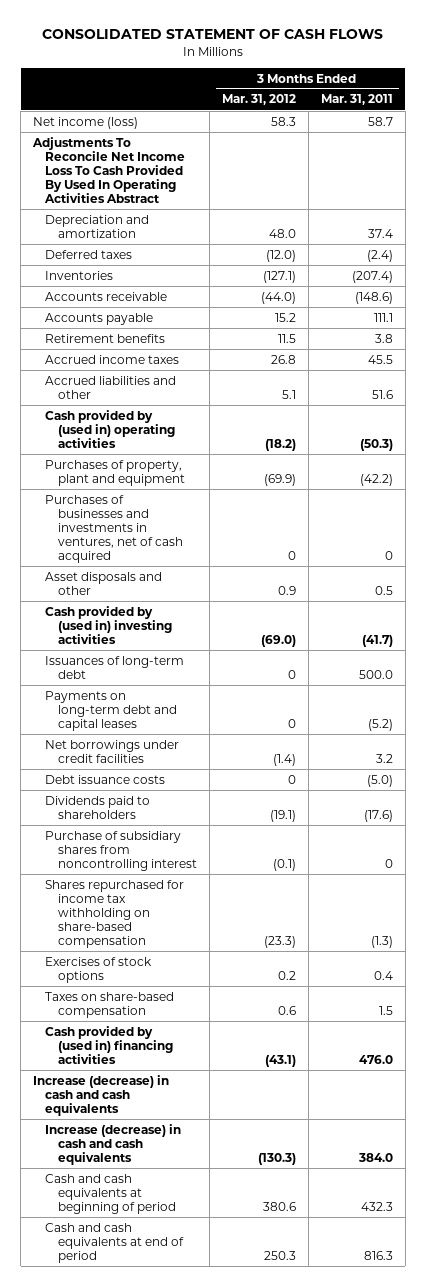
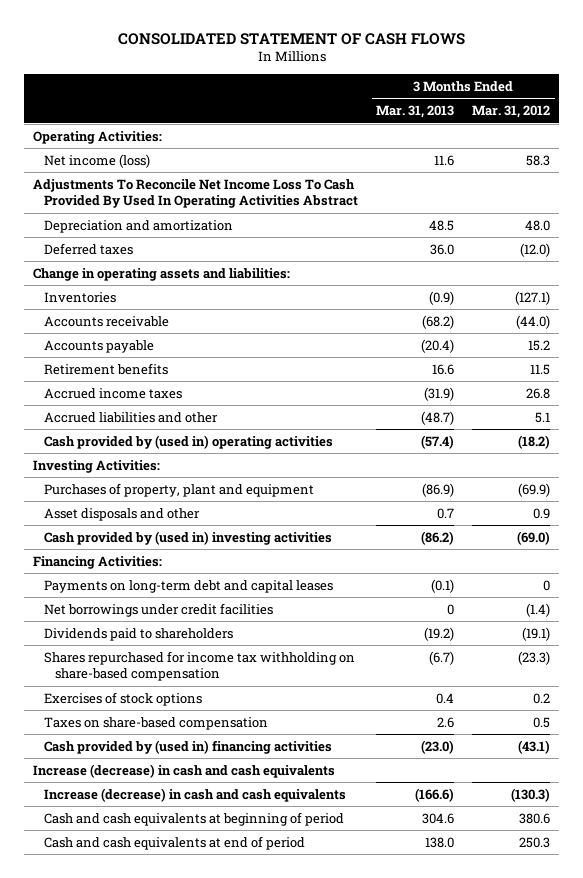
- | 3 Months Ended Mar. 31, 2012 | 3 Months Ended Mar. 31, 2011
+ | 3 Months Ended Mar. 31, 2013 | 3 Months Ended Mar. 31, 2012
+ Operating Activities:
+ Change in operating assets and liabilities:
+ Investing Activities:
- Purchases of businesses and investments in ventures, net of cash acquired | 0 | 0
- Issuances of long-term debt | 0 | 500.0
+ Financing Activities:
- Debt issuance costs | 0 | (5.0)
- Purchase of subsidiary shares from noncontrolling interest | (0.1) | 0
- Taxes on share-based compensation | 0.6 | 1.5
+ Taxes on share-based compensation | 2.6 | 0.5

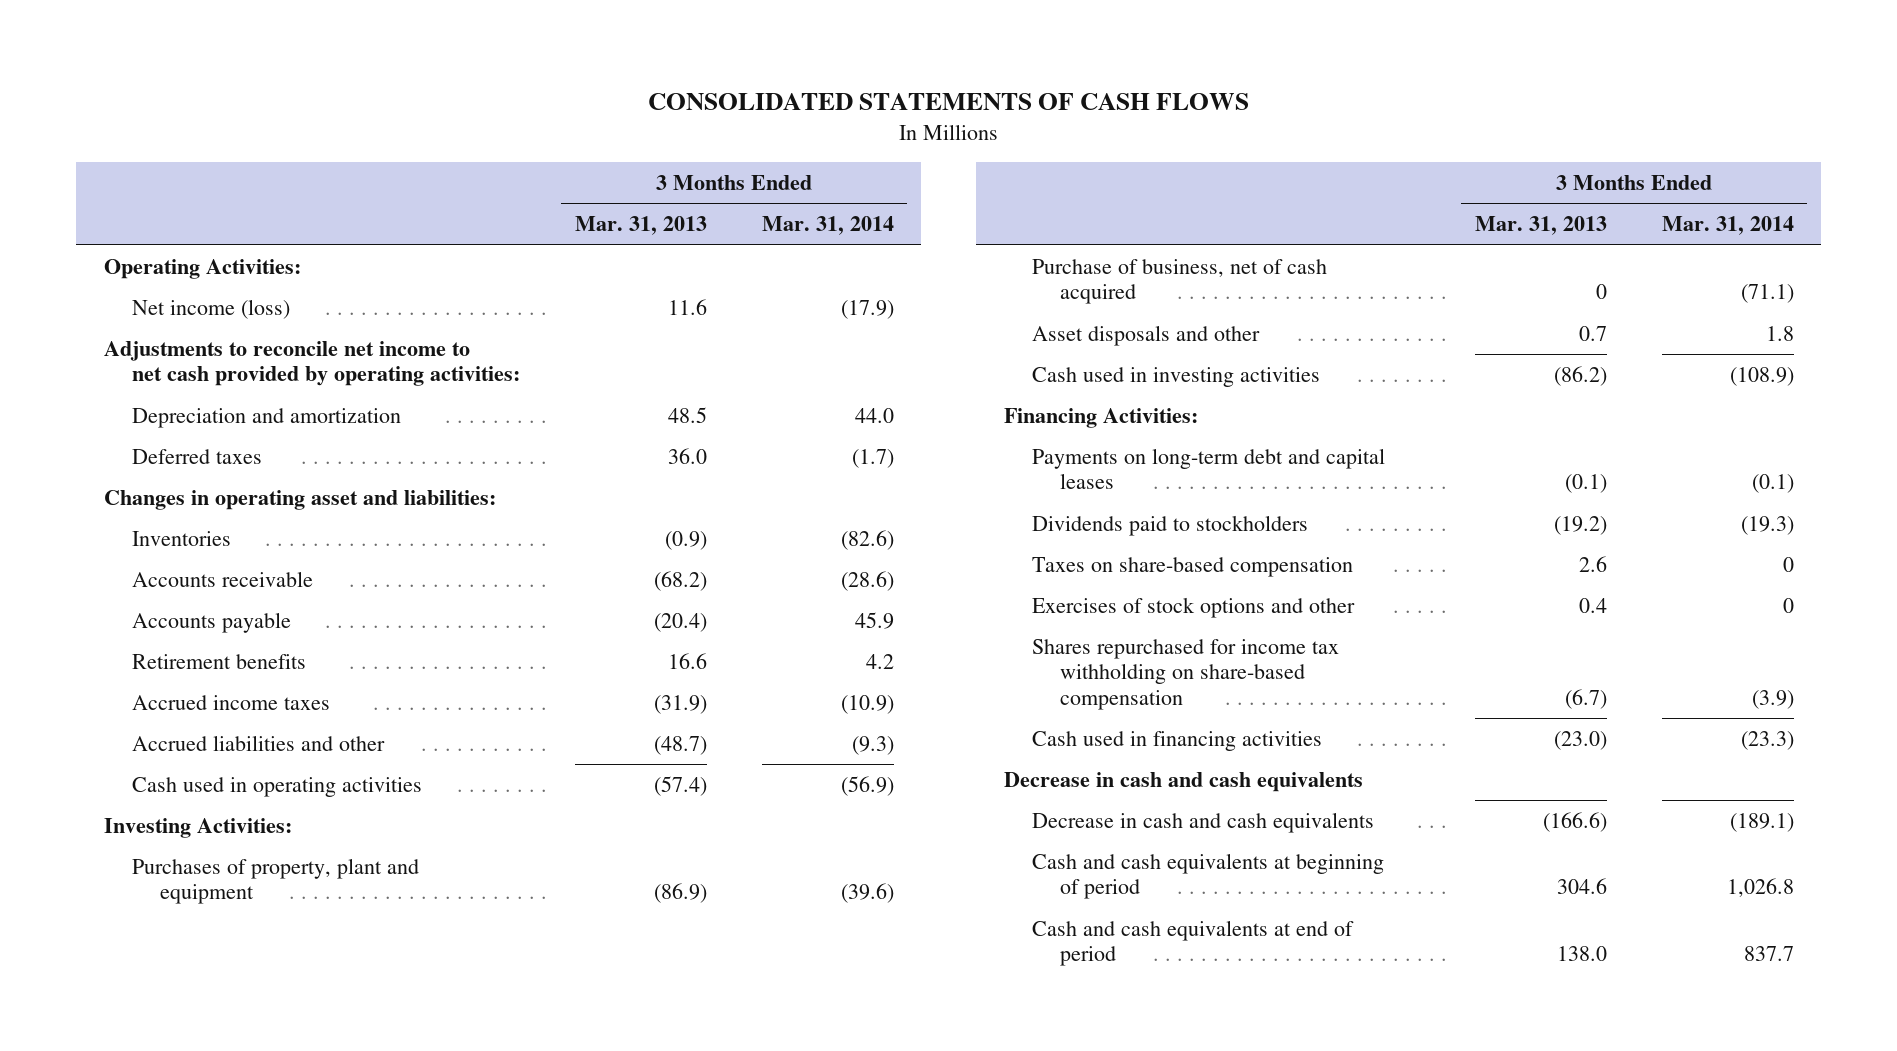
- CONSOLIDATED STATEMENT OF CASH FLOWS
+ CONSOLIDATED STATEMENTS OF CASH FLOWS
- | 3 Months Ended Mar. 31, 2013 | 3 Months Ended Mar. 31, 2012
+ | 3 Months Ended Mar. 31, 2013 | 3 Months Ended Mar. 31, 2014
- Adjustments To Reconcile Net Income Loss To Cash Provided By Used In Operating Activities Abstract
+ Adjustments to reconcile net income to net cash provided by operating activities:
- Change in operating assets and liabilities:
+ Changes in operating asset and liabilities:
- Cash provided by (used in) operating activities | (57.4) | (18.2)
+ Cash used in operating activities | (57.4) | (56.9)
+ Purchase of business, net of cash acquired | 0 | (71.1)
- Cash provided by (used in) investing activities | (86.2) | (69.0)
+ Cash used in investing activities | (86.2) | (108.9)
- Net borrowings under credit facilities | 0 | (1.4)
- Dividends paid to shareholders | (19.2) | (19.1)
- Exercises of stock options | 0.4 | 0.2
+ Dividends paid to stockholders | (19.2) | (19.3)
- Cash provided by (used in) financing activities | (23.0) | (43.1)
- Increase (decrease) in cash and cash equivalents
- Increase (decrease) in cash and cash equivalents | (166.6) | (130.3)
+ Exercises of stock options and other | 0.4 | 0
moved down: Shares repurchased for income tax withholding on share-based compensation | (6.7) | (3.9)
+ Cash used in financing activities | (23.0) | (23.3)
+ Decrease in cash and cash equivalents
+ Decrease in cash and cash equivalents | (166.6) | (189.1)

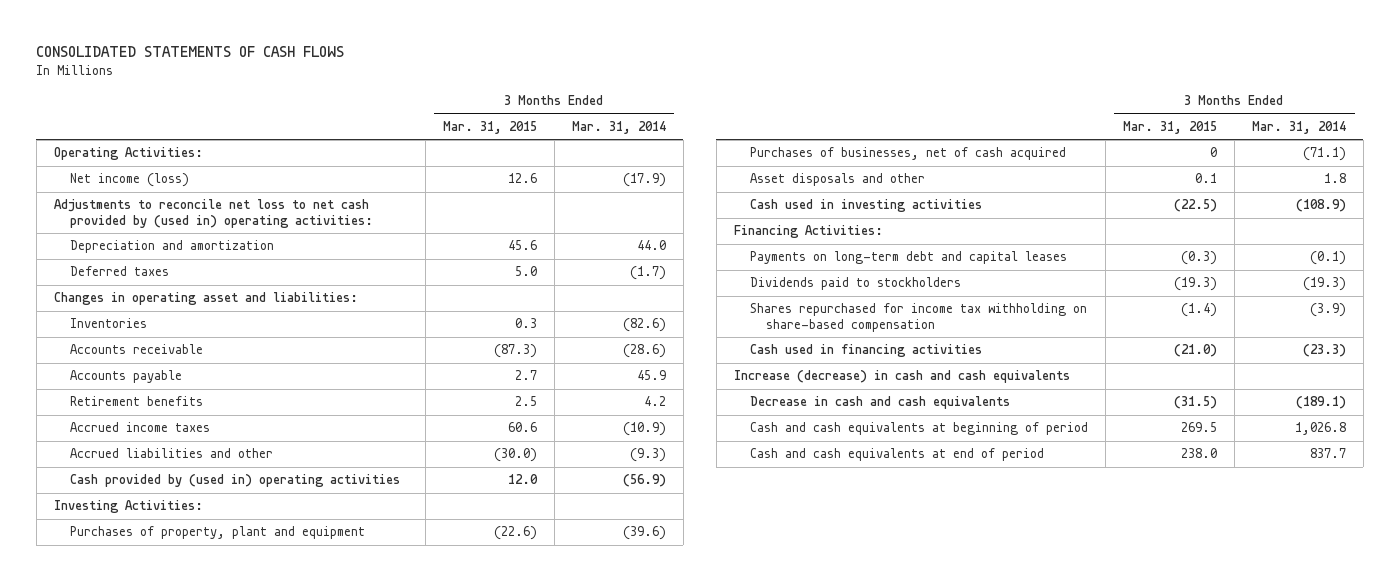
- | 3 Months Ended Mar. 31, 2013 | 3 Months Ended Mar. 31, 2014
+ | 3 Months Ended Mar. 31, 2015 | 3 Months Ended Mar. 31, 2014
- Adjustments to reconcile net income to net cash provided by operating activities:
+ Adjustments to reconcile net loss to net cash provided by (used in) operating activities:
- Cash used in operating activities | (57.4) | (56.9)
+ Cash provided by (used in) operating activities | 12.0 | (56.9)
- Purchase of business, net of cash acquired | 0 | (71.1)
+ Purchases of businesses, net of cash acquired | 0 | (71.1)
- Taxes on share-based compensation | 2.6 | 0
- Exercises of stock options and other | 0.4 | 0
- Decrease in cash and cash equivalents
+ Increase (decrease) in cash and cash equivalents

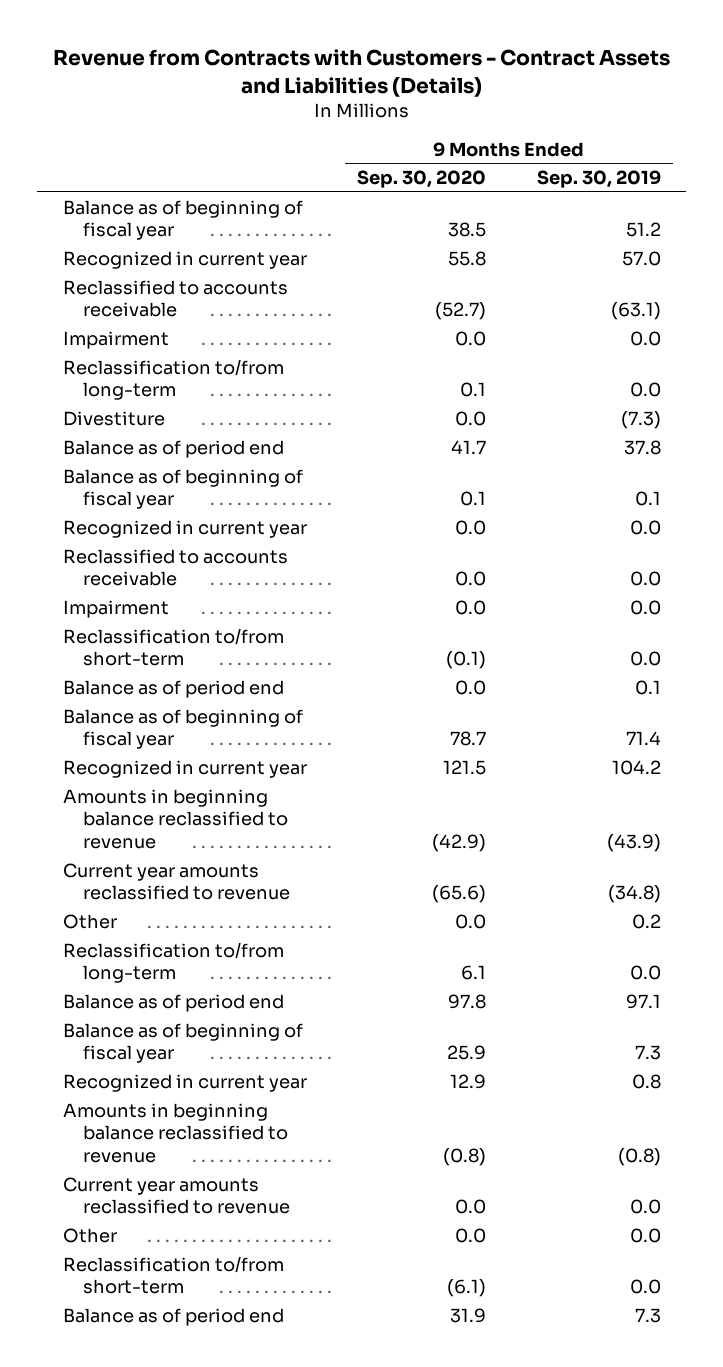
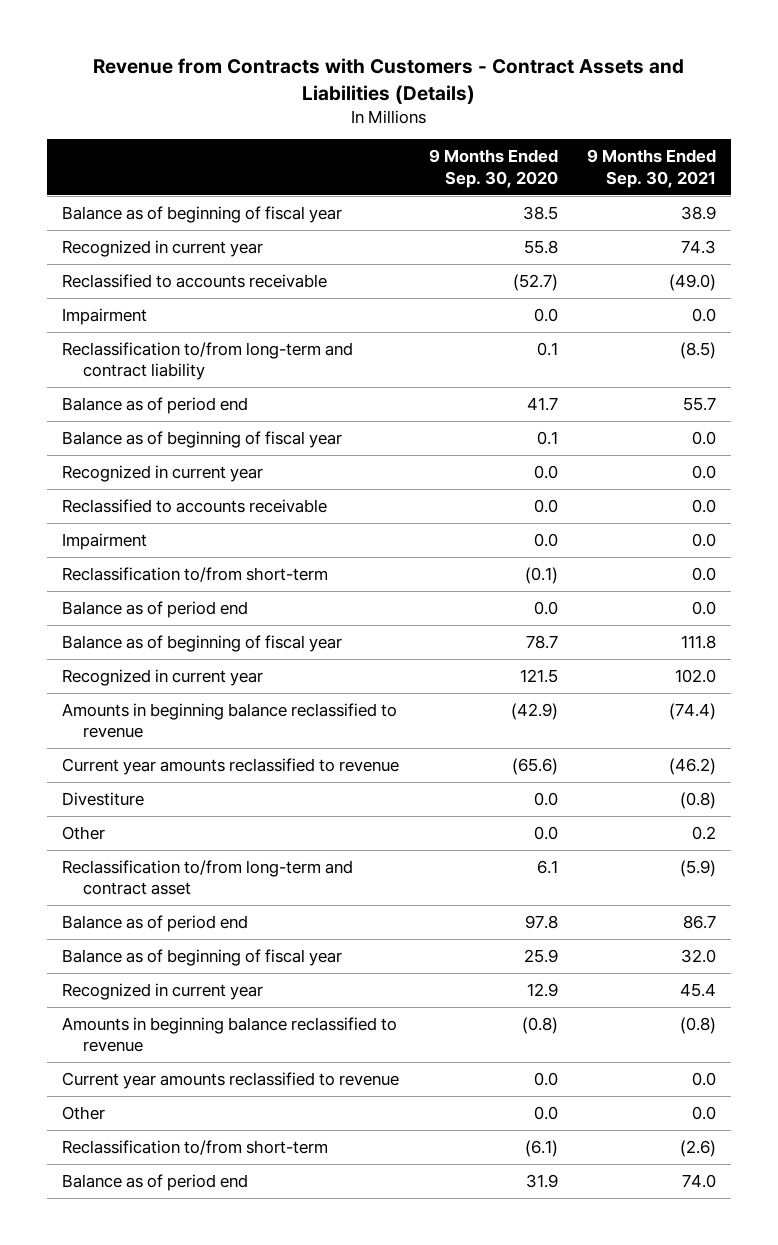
- | 9 Months Ended Sep. 30, 2020 | 9 Months Ended Sep. 30, 2019
+ | 9 Months Ended Sep. 30, 2020 | 9 Months Ended Sep. 30, 2021
- Reclassification to/from long-term | 0.1 | 0.0
+ Reclassification to/from long-term and contract liability | 0.1 | (8.5)
moved down: Divestiture | 0.0 | (0.8)
- Reclassification to/from long-term | 6.1 | 0.0
+ Reclassification to/from long-term and contract asset | 6.1 | (5.9)

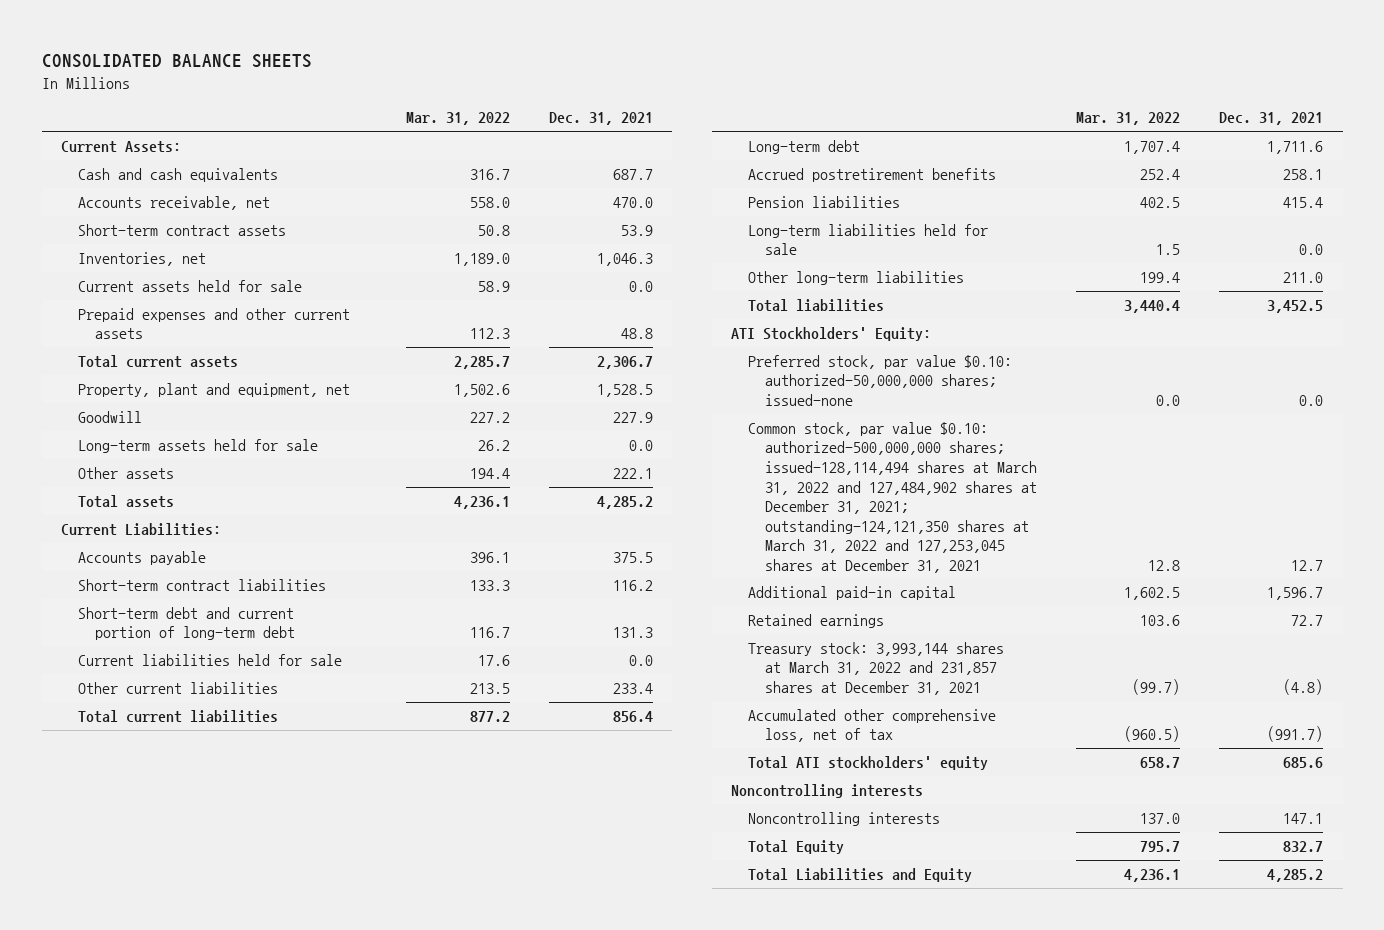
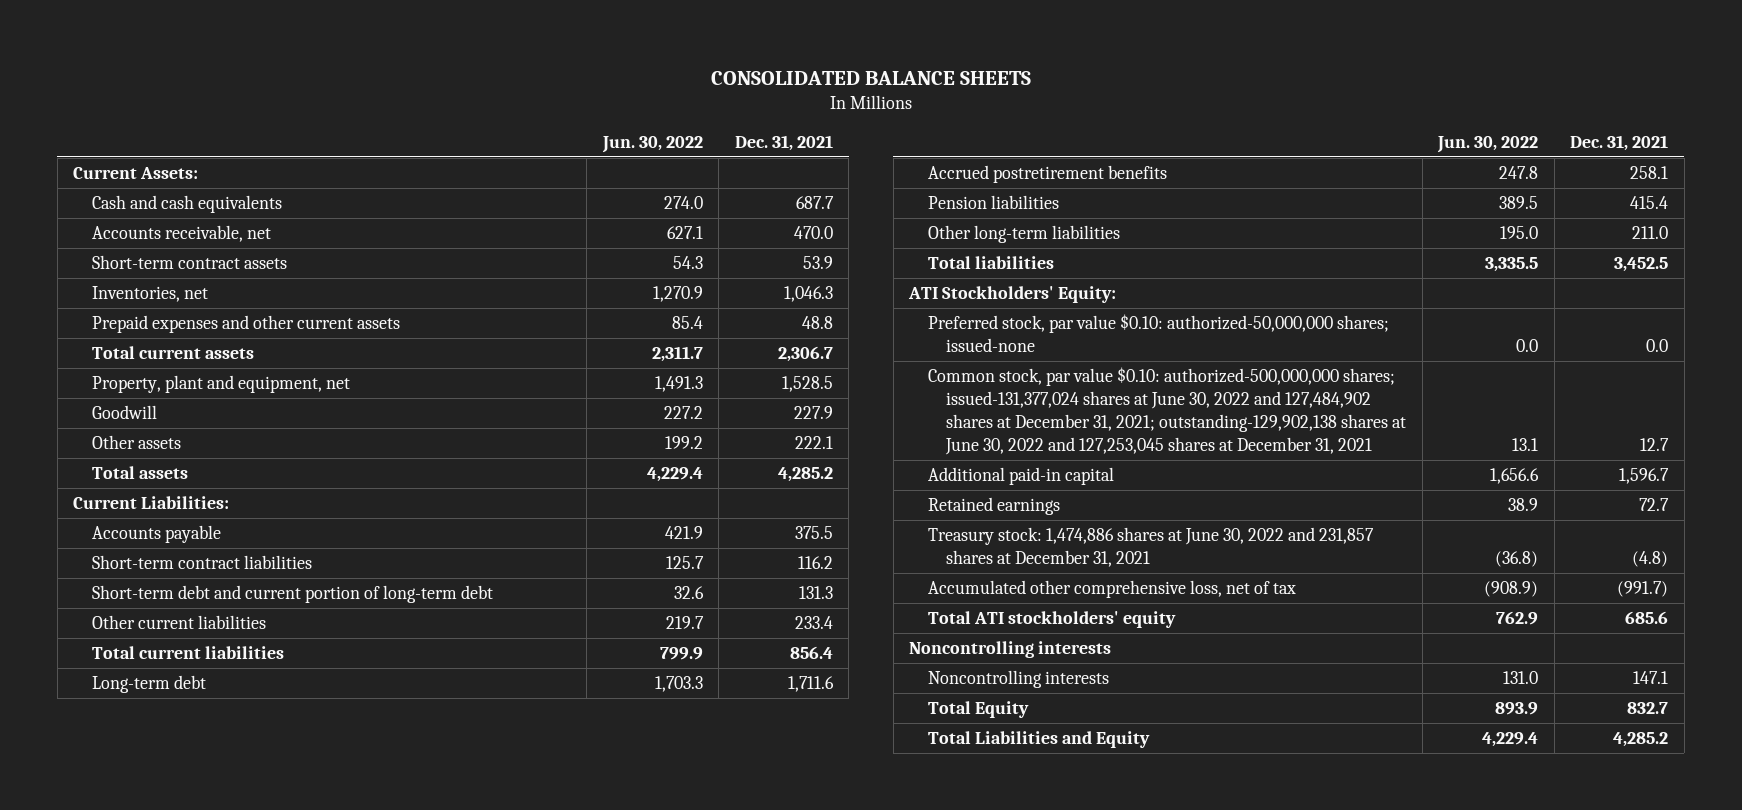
- | Mar. 31, 2022 | Dec. 31, 2021
+ | Jun. 30, 2022 | Dec. 31, 2021
- Current assets held for sale | 58.9 | 0.0
- Long-term assets held for sale | 26.2 | 0.0
- Current liabilities held for sale | 17.6 | 0.0
- Long-term liabilities held for sale | 1.5 | 0.0
- Common stock, par value $0.10: authorized-500,000,000 shares; issued-128,114,494 shares at March 31, 2022 and 127,484,902 shares at December 31, 2021; outstanding-124,121,350 shares at March 31, 2022 and 127,253,045 shares at December 31, 2021 | 12.8 | 12.7
+ Common stock, par value $0.10: authorized-500,000,000 shares; issued-131,377,024 shares at June 30, 2022 and 127,484,902 shares at December 31, 2021; outstanding-129,902,138 shares at June 30, 2022 and 127,253,045 shares at December 31, 2021 | 13.1 | 12.7
- Treasury stock: 3,993,144 shares at March 31, 2022 and 231,857 shares at December 31, 2021 | (99.7) | (4.8)
+ Treasury stock: 1,474,886 shares at June 30, 2022 and 231,857 shares at December 31, 2021 | (36.8) | (4.8)

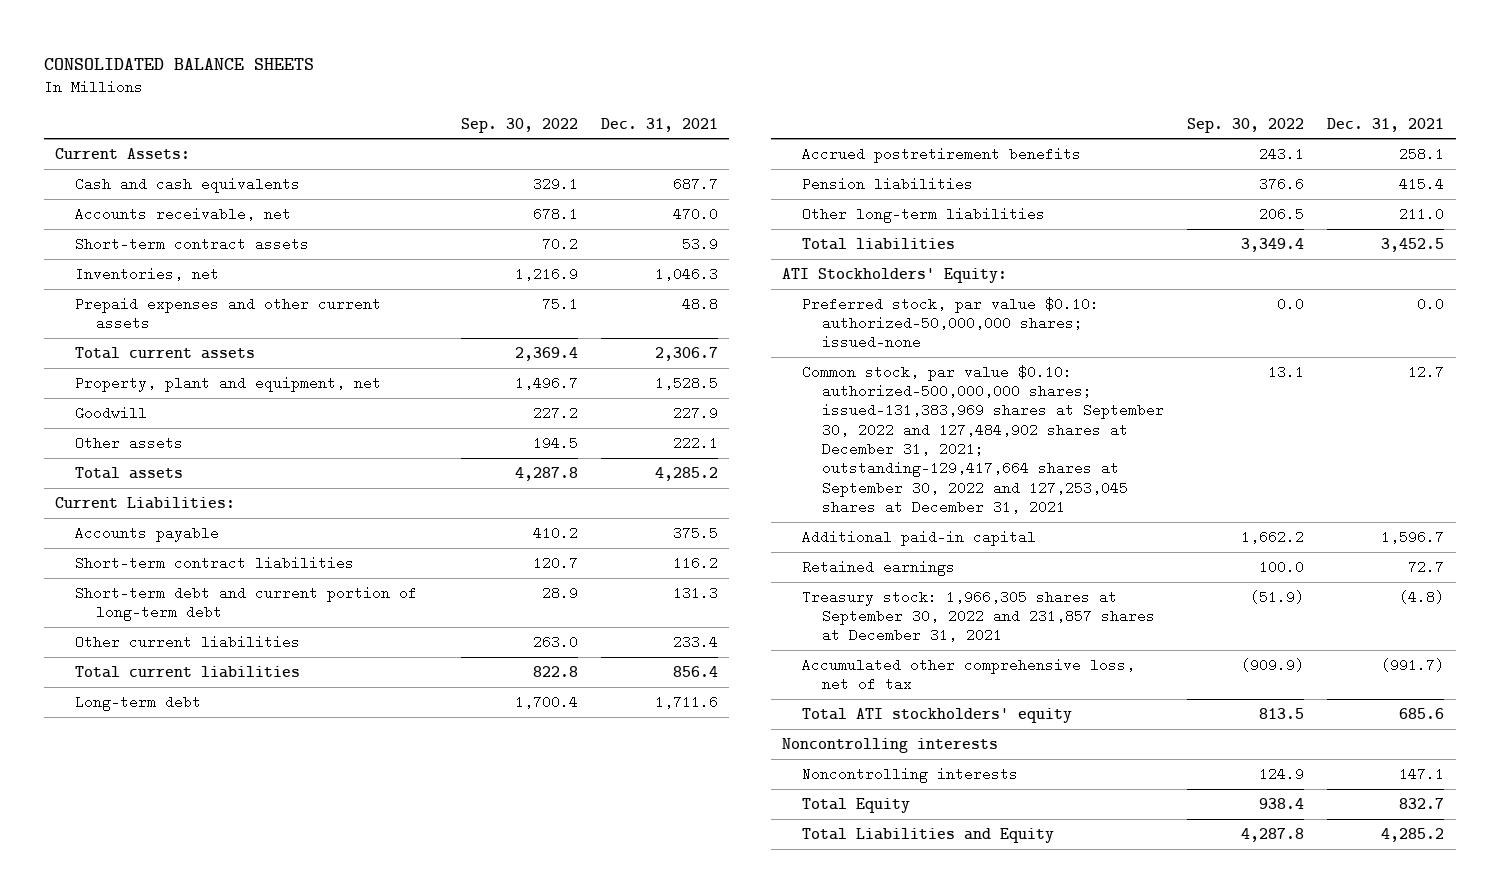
- | Jun. 30, 2022 | Dec. 31, 2021
+ | Sep. 30, 2022 | Dec. 31, 2021
- Common stock, par value $0.10: authorized-500,000,000 shares; issued-131,377,024 shares at June 30, 2022 and 127,484,902 shares at December 31, 2021; outstanding-129,902,138 shares at June 30, 2022 and 127,253,045 shares at December 31, 2021 | 13.1 | 12.7
+ Common stock, par value $0.10: authorized-500,000,000 shares; issued-131,383,969 shares at September 30, 2022 and 127,484,902 shares at December 31, 2021; outstanding-129,417,664 shares at September 30, 2022 and 127,253,045 shares at December 31, 2021 | 13.1 | 12.7
- Treasury stock: 1,474,886 shares at June 30, 2022 and 231,857 shares at December 31, 2021 | (36.8) | (4.8)
+ Treasury stock: 1,966,305 shares at September 30, 2022 and 231,857 shares at December 31, 2021 | (51.9) | (4.8)

